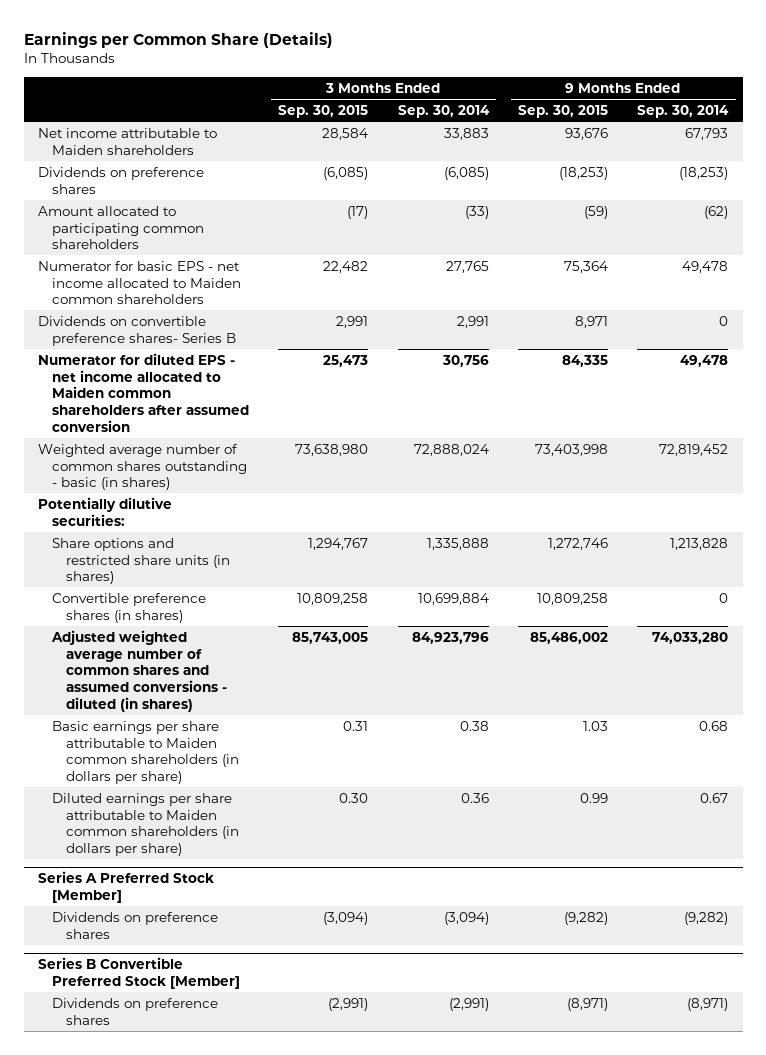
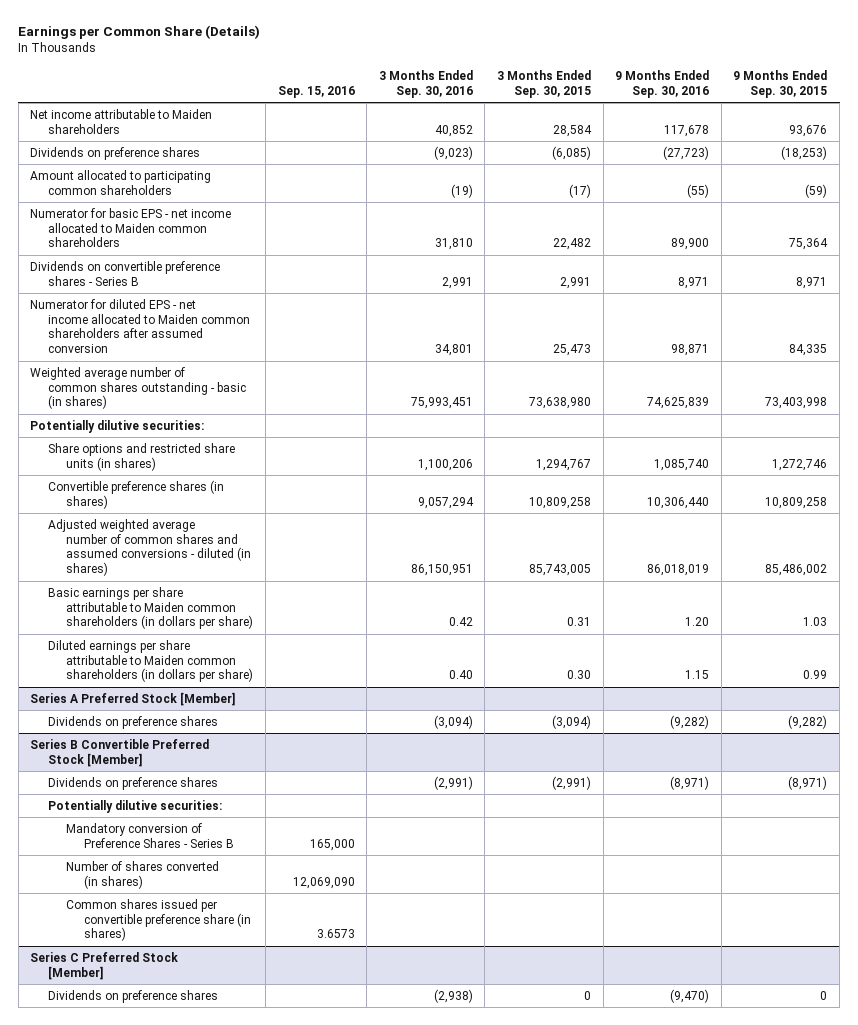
- | 3 Months Ended Sep. 30, 2015 | 3 Months Ended Sep. 30, 2014 | 9 Months Ended Sep. 30, 2015 | 9 Months Ended Sep. 30, 2014
+ | Sep. 15, 2016 | 3 Months Ended Sep. 30, 2016 | 3 Months Ended Sep. 30, 2015 | 9 Months Ended Sep. 30, 2016 | 9 Months Ended Sep. 30, 2015
- Dividends on convertible preference shares- Series B | 2,991 | 2,991 | 8,971 | 0
+ Dividends on convertible preference shares - Series B | | 2,991 | 2,991 | 8,971 | 8,971
@ Series B Convertible Preferred Stock [Member]
+ Potentially dilutive securities:
+ Mandatory conversion of Preference Shares - Series B | 165,000 | | | |
+ Number of shares converted (in shares) | 12,069,090 | | | |
+ Common shares issued per convertible preference share (in shares) | 3.6573 | | | |
+ Series C Preferred Stock [Member]
+ Dividends on preference shares | | (2,938) | 0 | (9,470) | 0

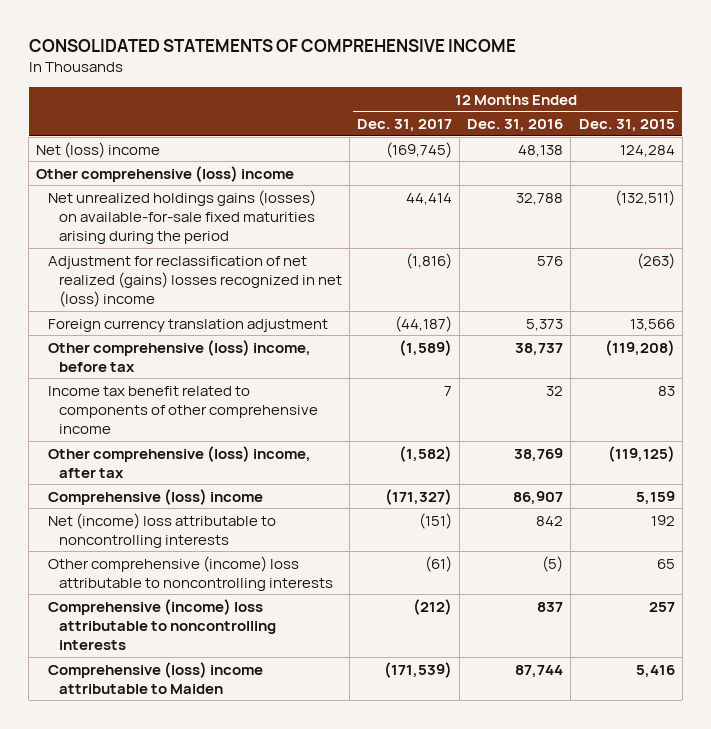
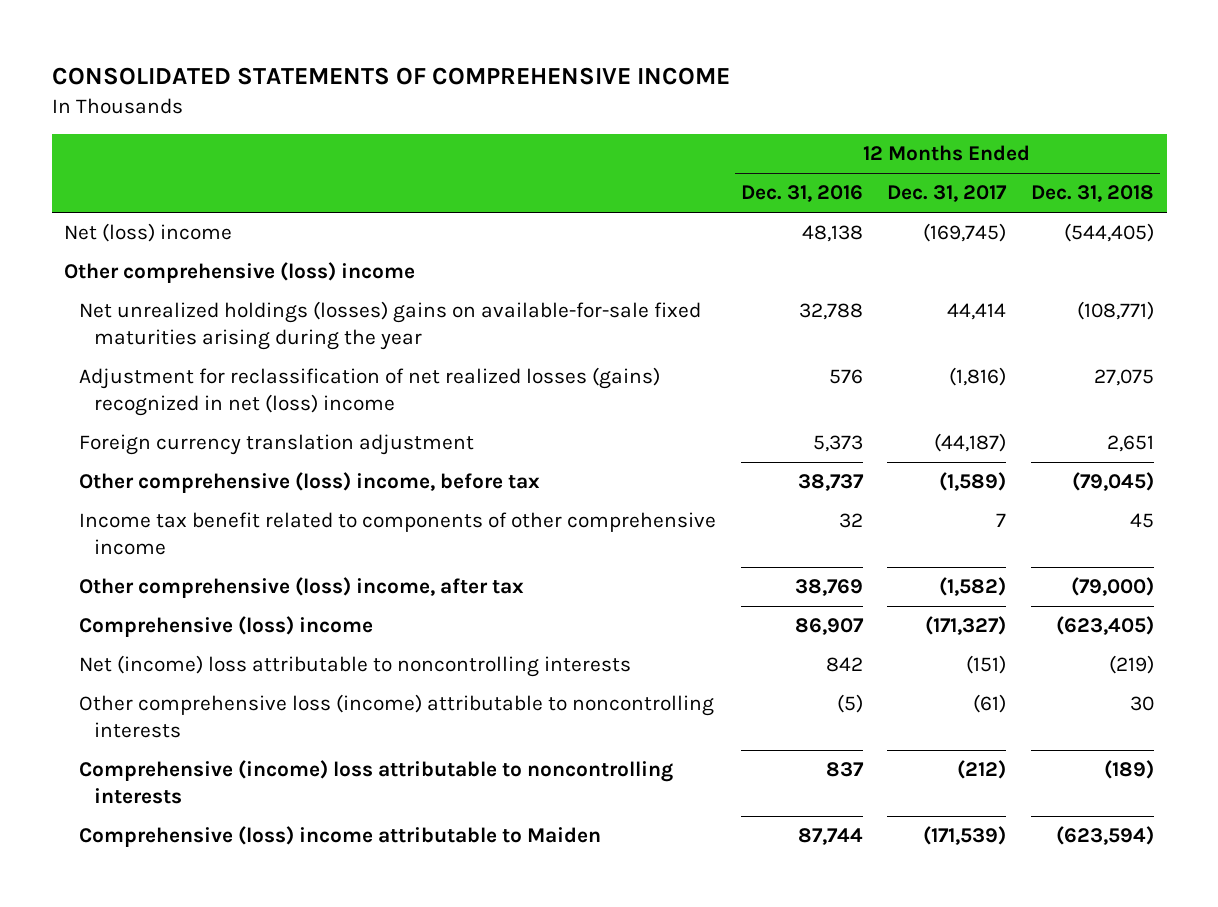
- | 12 Months Ended Dec. 31, 2017 | 12 Months Ended Dec. 31, 2016 | 12 Months Ended Dec. 31, 2015
+ | 12 Months Ended Dec. 31, 2016 | 12 Months Ended Dec. 31, 2017 | 12 Months Ended Dec. 31, 2018
- Net unrealized holdings gains (losses) on available-for-sale fixed maturities arising during the period | 44,414 | 32,788 | (132,511)
- Adjustment for reclassification of net realized (gains) losses recognized in net (loss) income | (1,816) | 576 | (263)
+ Net unrealized holdings (losses) gains on available-for-sale fixed maturities arising during the year | 32,788 | 44,414 | (108,771)
+ Adjustment for reclassification of net realized losses (gains) recognized in net (loss) income | 576 | (1,816) | 27,075
- Other comprehensive (income) loss attributable to noncontrolling interests | (61) | (5) | 65
+ Other comprehensive loss (income) attributable to noncontrolling interests | (5) | (61) | 30

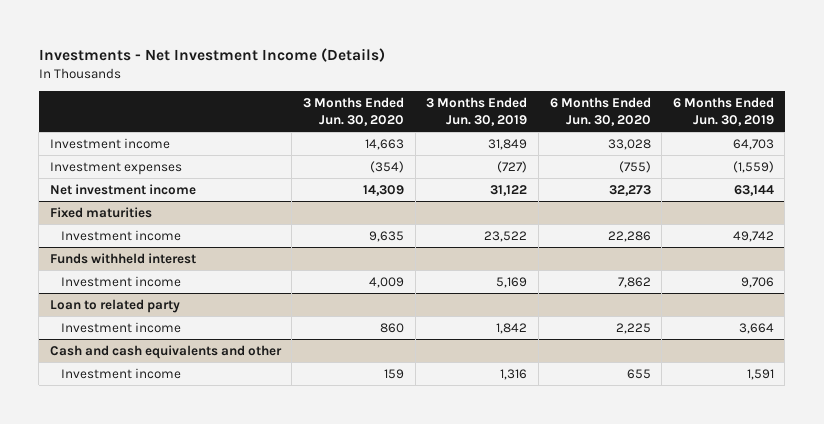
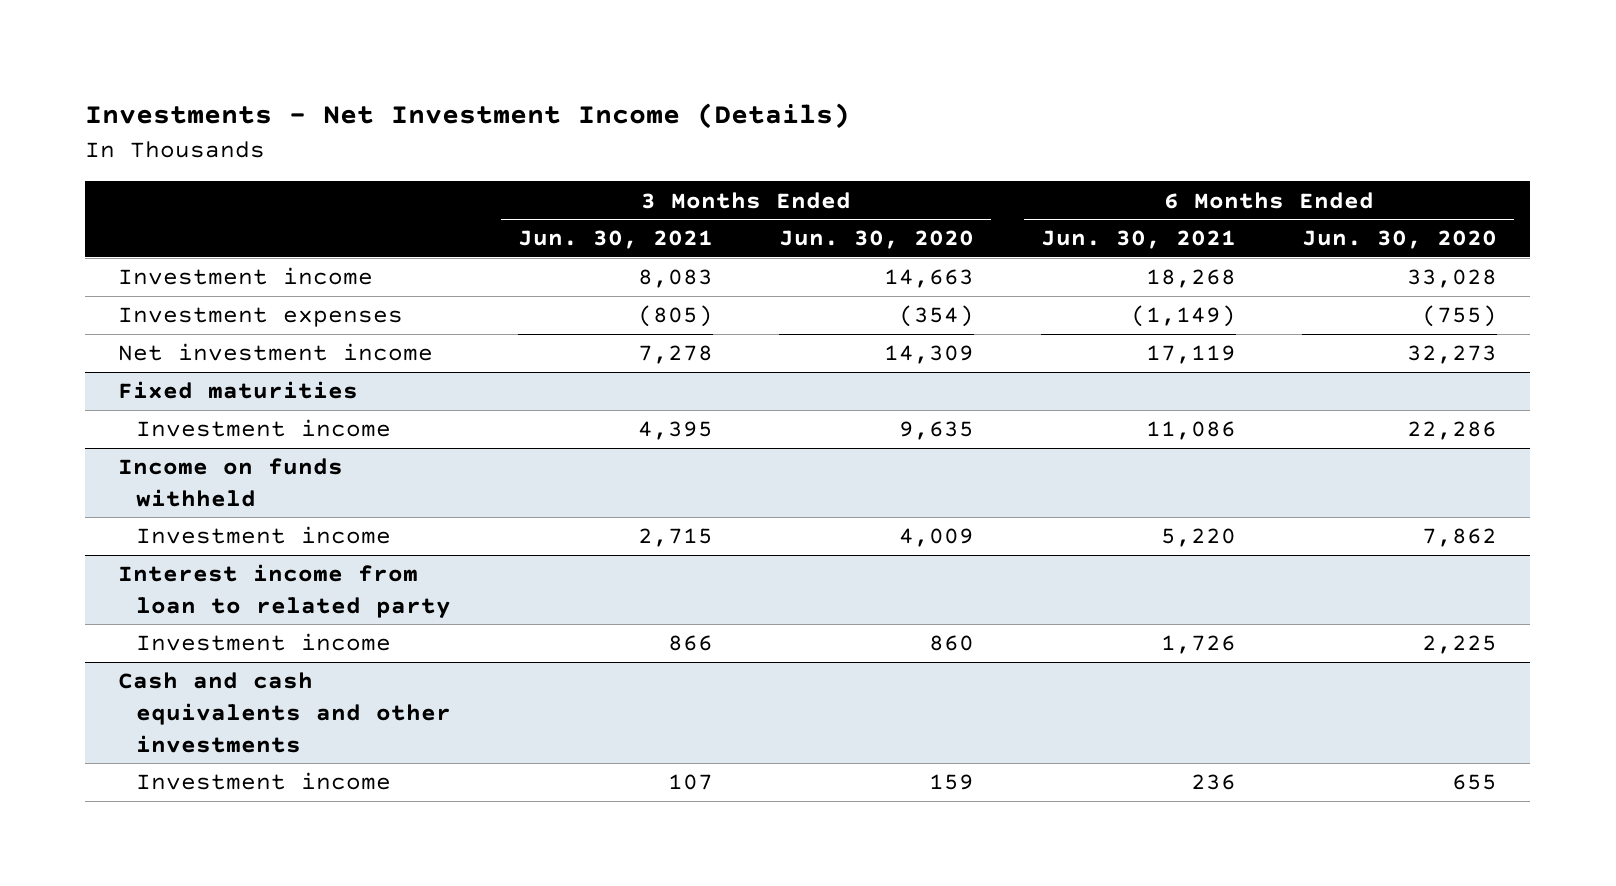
- | 3 Months Ended Jun. 30, 2020 | 3 Months Ended Jun. 30, 2019 | 6 Months Ended Jun. 30, 2020 | 6 Months Ended Jun. 30, 2019
+ | 3 Months Ended Jun. 30, 2021 | 3 Months Ended Jun. 30, 2020 | 6 Months Ended Jun. 30, 2021 | 6 Months Ended Jun. 30, 2020
- Funds withheld interest
+ Income on funds withheld
- Loan to related party
+ Interest income from loan to related party
- Cash and cash equivalents and other
+ Cash and cash equivalents and other investments

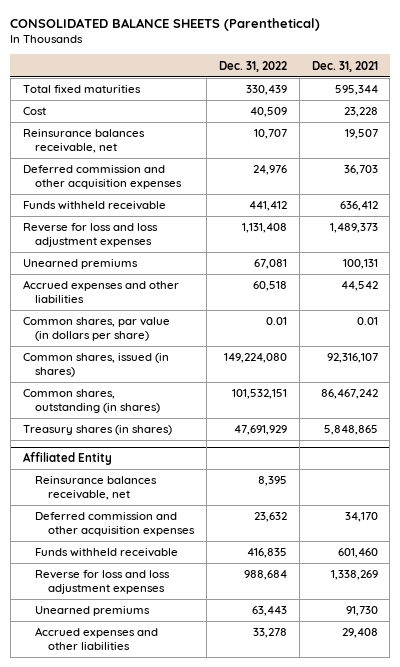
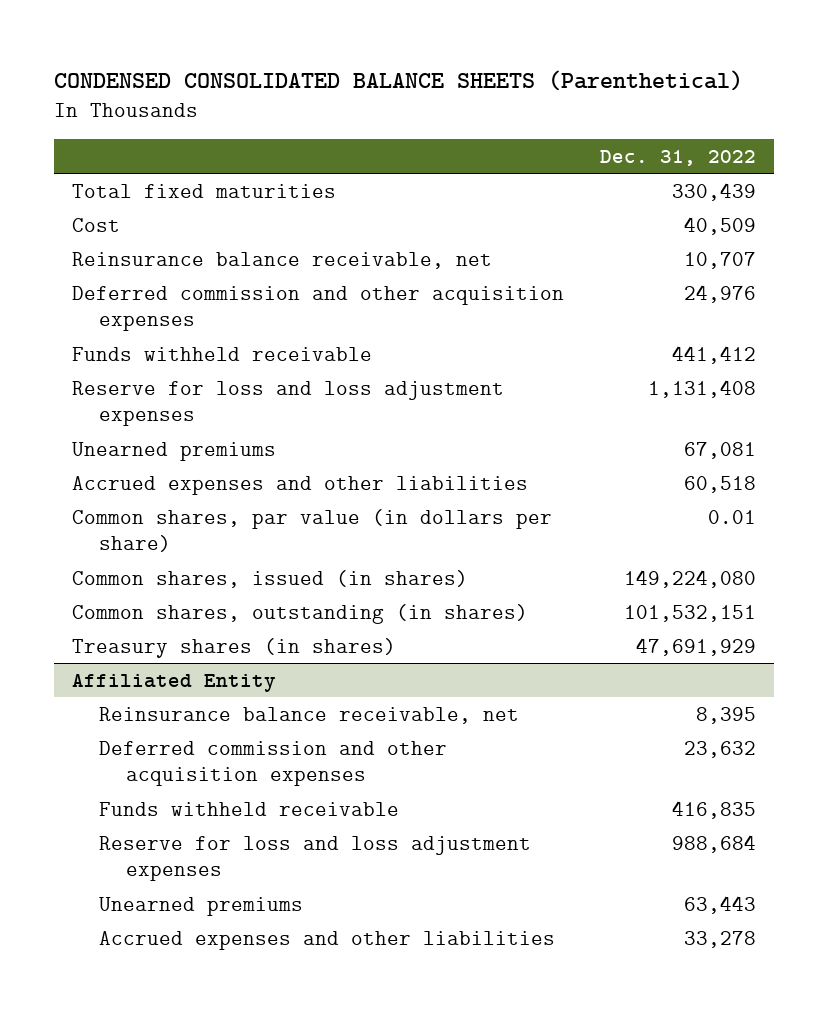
- CONSOLIDATED BALANCE SHEETS (Parenthetical)
+ CONDENSED CONSOLIDATED BALANCE SHEETS (Parenthetical)
- | Dec. 31, 2022 | Dec. 31, 2021
+ | Dec. 31, 2022
- Reinsurance balances receivable, net | 10,707 | 19,507
+ Reinsurance balance receivable, net | 10,707
- Reverse for loss and loss adjustment expenses | 1,131,408 | 1,489,373
+ Reserve for loss and loss adjustment expenses | 1,131,408
@ Affiliated Entity
- Reinsurance balances receivable, net | 8,395 |
+ Reinsurance balance receivable, net | 8,395
- Reverse for loss and loss adjustment expenses | 988,684 | 1,338,269
+ Reserve for loss and loss adjustment expenses | 988,684

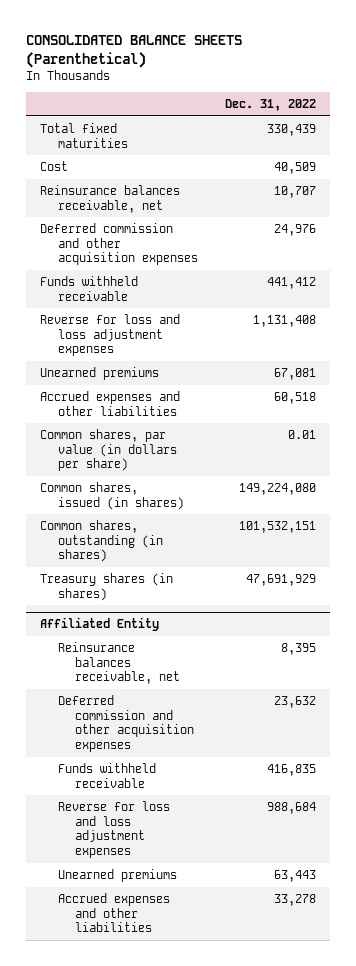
- CONDENSED CONSOLIDATED BALANCE SHEETS (Parenthetical)
+ CONSOLIDATED BALANCE SHEETS (Parenthetical)
- Reinsurance balance receivable, net | 10,707
+ Reinsurance balances receivable, net | 10,707
- Reserve for loss and loss adjustment expenses | 1,131,408
+ Reverse for loss and loss adjustment expenses | 1,131,408
@ Affiliated Entity
- Reinsurance balance receivable, net | 8,395
+ Reinsurance balances receivable, net | 8,395
- Reserve for loss and loss adjustment expenses | 988,684
+ Reverse for loss and loss adjustment expenses | 988,684

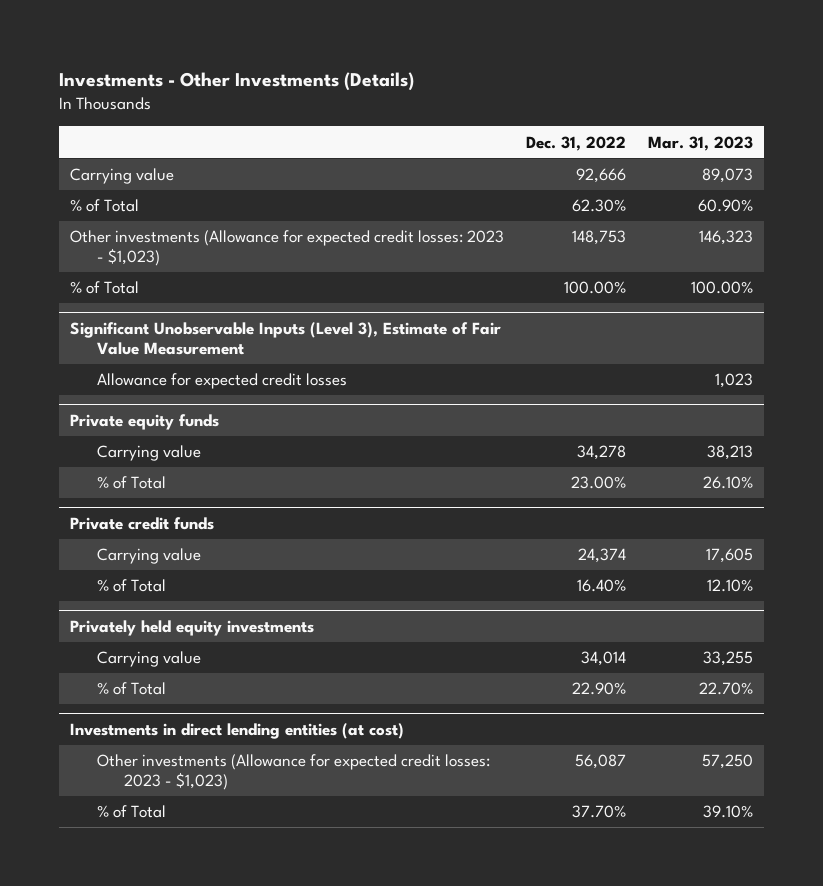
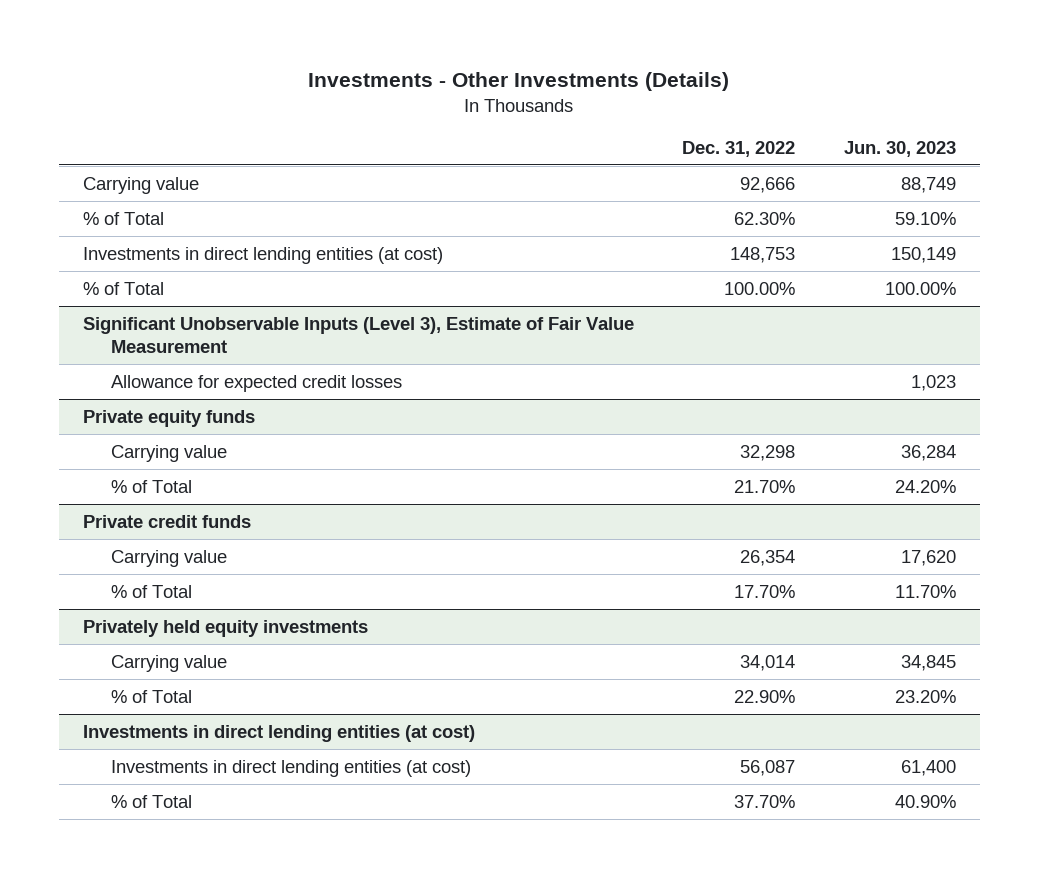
- | Dec. 31, 2022 | Mar. 31, 2023
+ | Dec. 31, 2022 | Jun. 30, 2023
- Other investments (Allowance for expected credit losses: 2023 - $1,023) | 148,753 | 146,323
+ Investments in direct lending entities (at cost) | 148,753 | 150,149
@ Private equity funds
- Carrying value | 34,278 | 38,213
- % of Total | 23.00% | 26.10%
+ Carrying value | 32,298 | 36,284
+ % of Total | 21.70% | 24.20%
@ Private credit funds
- Carrying value | 24,374 | 17,605
- % of Total | 16.40% | 12.10%
+ Carrying value | 26,354 | 17,620
+ % of Total | 17.70% | 11.70%
@ Investments in direct lending entities (at cost)
- Other investments (Allowance for expected credit losses: 2023 - $1,023) | 56,087 | 57,250
+ Investments in direct lending entities (at cost) | 56,087 | 61,400

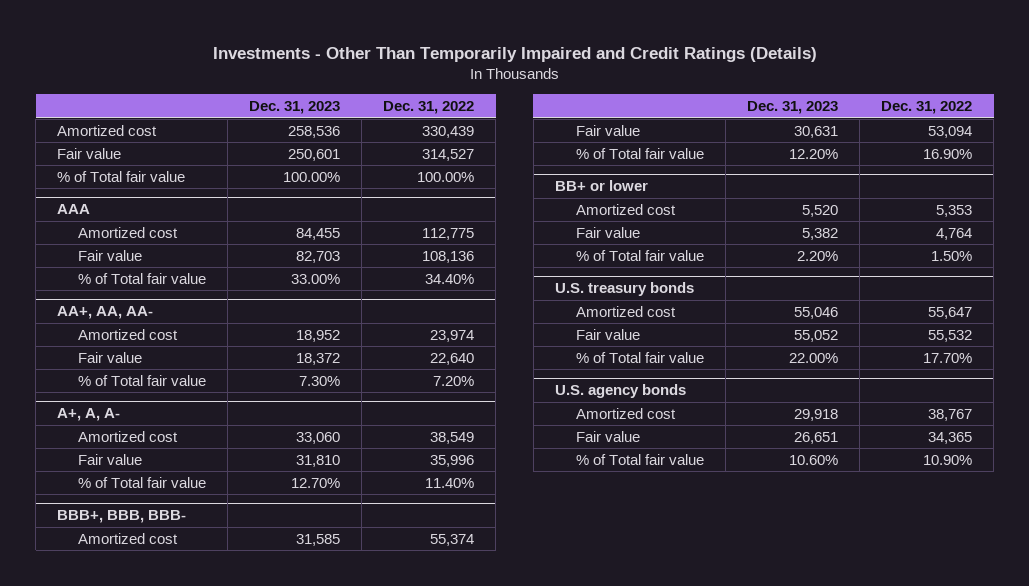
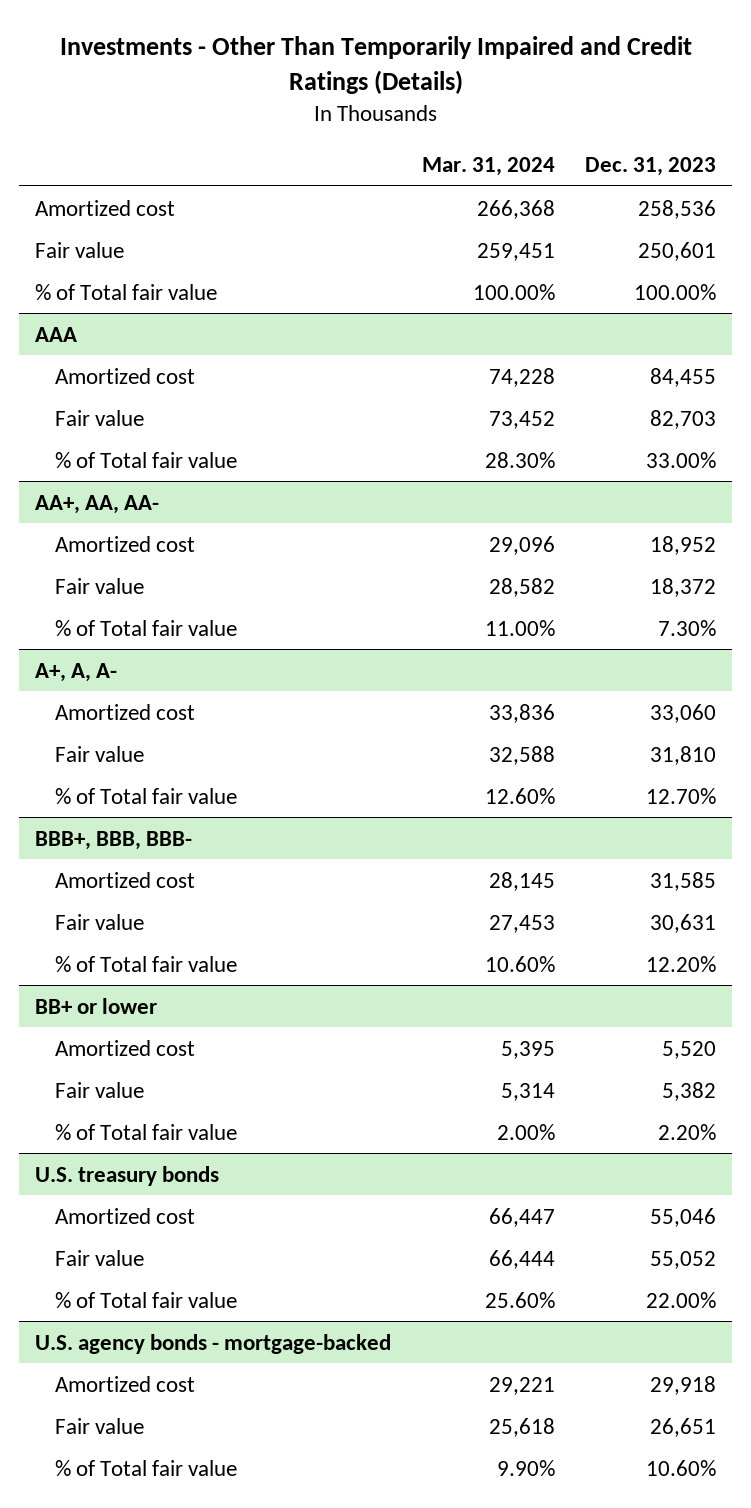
- | Dec. 31, 2023 | Dec. 31, 2022
+ | Mar. 31, 2024 | Dec. 31, 2023
- U.S. agency bonds
+ U.S. agency bonds - mortgage-backed

